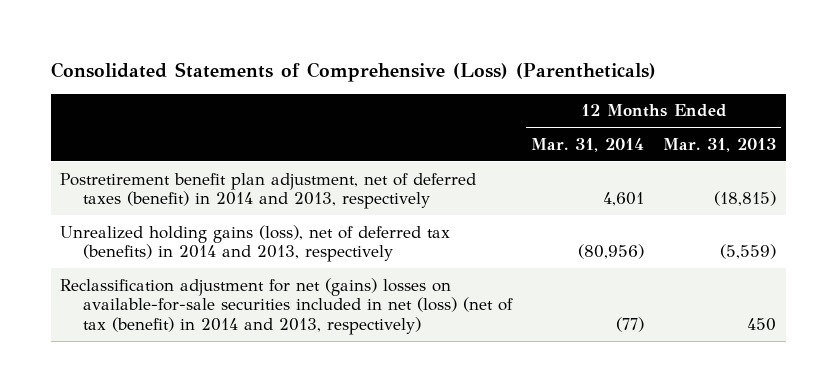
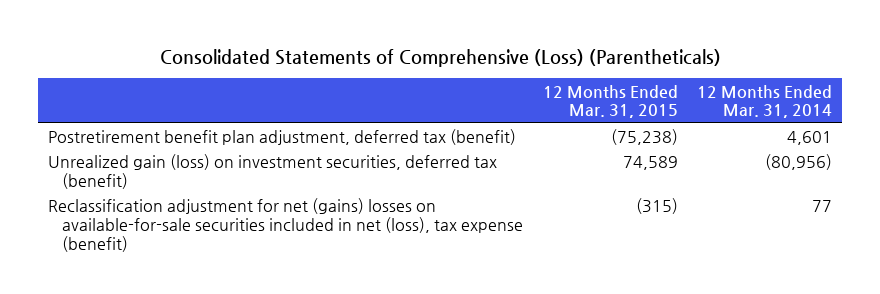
- | 12 Months Ended Mar. 31, 2014 | 12 Months Ended Mar. 31, 2013
+ | 12 Months Ended Mar. 31, 2015 | 12 Months Ended Mar. 31, 2014
- Postretirement benefit plan adjustment, net of deferred taxes (benefit) in 2014 and 2013, respectively | 4,601 | (18,815)
- Unrealized holding gains (loss), net of deferred tax (benefits) in 2014 and 2013, respectively | (80,956) | (5,559)
- Reclassification adjustment for net (gains) losses on available-for-sale securities included in net (loss) (net of tax (benefit) in 2014 and 2013, respectively) | (77) | 450
+ Postretirement benefit plan adjustment, deferred tax (benefit) | (75,238) | 4,601
+ Unrealized gain (loss) on investment securities, deferred tax (benefit) | 74,589 | (80,956)
+ Reclassification adjustment for net (gains) losses on available-for-sale securities included in net (loss), tax expense (benefit) | (315) | 77

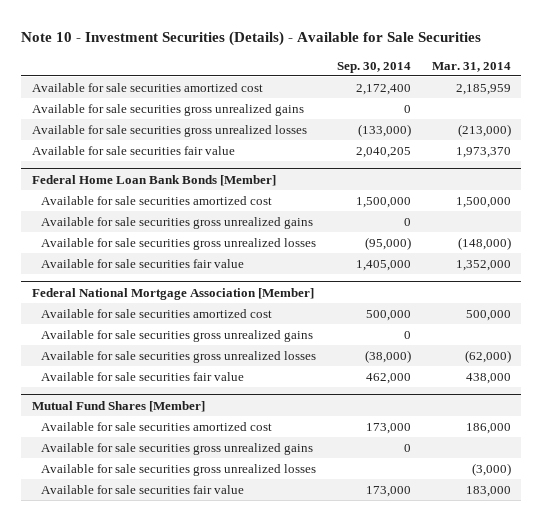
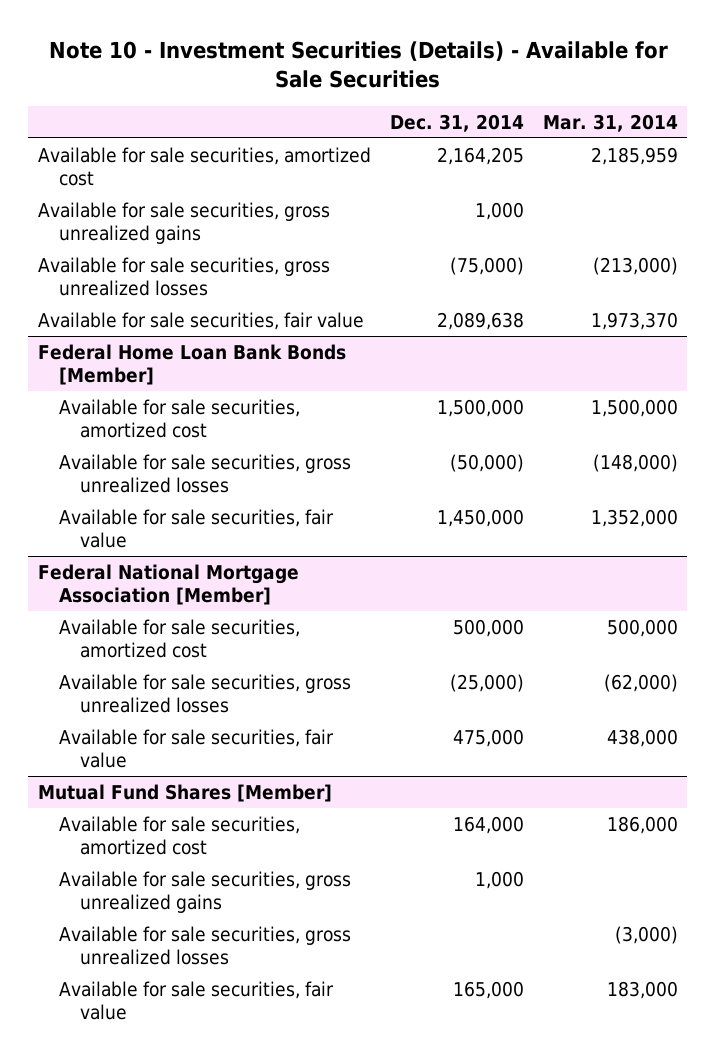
- | Sep. 30, 2014 | Mar. 31, 2014
+ | Dec. 31, 2014 | Mar. 31, 2014
- Available for sale securities amortized cost | 2,172,400 | 2,185,959
- Available for sale securities gross unrealized gains | 0 |
- Available for sale securities gross unrealized losses | (133,000) | (213,000)
- Available for sale securities fair value | 2,040,205 | 1,973,370
+ Available for sale securities, amortized cost | 2,164,205 | 2,185,959
+ Available for sale securities, gross unrealized gains | 1,000 |
+ Available for sale securities, gross unrealized losses | (75,000) | (213,000)
+ Available for sale securities, fair value | 2,089,638 | 1,973,370
@ Federal Home Loan Bank Bonds [Member]
- Available for sale securities amortized cost | 1,500,000 | 1,500,000
- Available for sale securities gross unrealized gains | 0 |
- Available for sale securities gross unrealized losses | (95,000) | (148,000)
- Available for sale securities fair value | 1,405,000 | 1,352,000
+ Available for sale securities, amortized cost | 1,500,000 | 1,500,000
+ Available for sale securities, gross unrealized losses | (50,000) | (148,000)
+ Available for sale securities, fair value | 1,450,000 | 1,352,000
@ Federal National Mortgage Association [Member]
- Available for sale securities amortized cost | 500,000 | 500,000
- Available for sale securities gross unrealized gains | 0 |
- Available for sale securities gross unrealized losses | (38,000) | (62,000)
- Available for sale securities fair value | 462,000 | 438,000
+ Available for sale securities, amortized cost | 500,000 | 500,000
+ Available for sale securities, gross unrealized losses | (25,000) | (62,000)
+ Available for sale securities, fair value | 475,000 | 438,000
@ Mutual Fund Shares [Member]
- Available for sale securities amortized cost | 173,000 | 186,000
- Available for sale securities gross unrealized gains | 0 |
- Available for sale securities gross unrealized losses | | (3,000)
- Available for sale securities fair value | 173,000 | 183,000
+ Available for sale securities, amortized cost | 164,000 | 186,000
+ Available for sale securities, gross unrealized gains | 1,000 |
+ Available for sale securities, gross unrealized losses | | (3,000)
+ Available for sale securities, fair value | 165,000 | 183,000

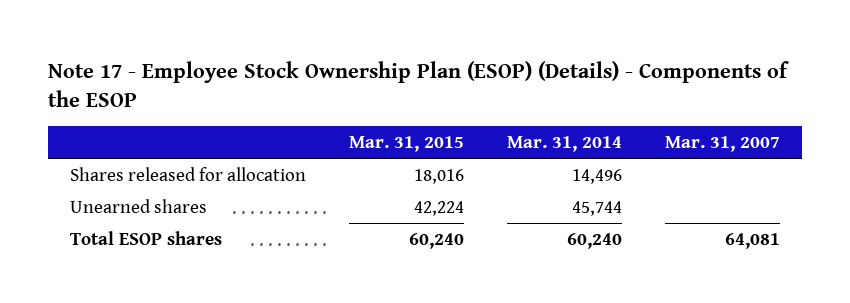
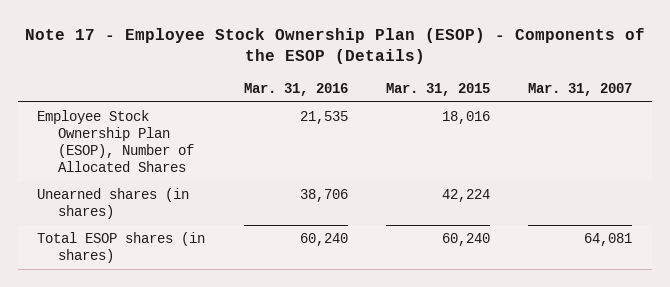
- Note 17 - Employee Stock Ownership Plan (ESOP) (Details) - Components of the ESOP
+ Note 17 - Employee Stock Ownership Plan (ESOP) - Components of the ESOP (Details)
- | Mar. 31, 2015 | Mar. 31, 2014 | Mar. 31, 2007
+ | Mar. 31, 2016 | Mar. 31, 2015 | Mar. 31, 2007
- Shares released for allocation | 18,016 | 14,496 |
- Unearned shares | 42,224 | 45,744 |
- Total ESOP shares | 60,240 | 60,240 | 64,081
+ Employee Stock Ownership Plan (ESOP), Number of Allocated Shares | 21,535 | 18,016 |
+ Unearned shares (in shares) | 38,706 | 42,224 |
+ Total ESOP shares (in shares) | 60,240 | 60,240 | 64,081

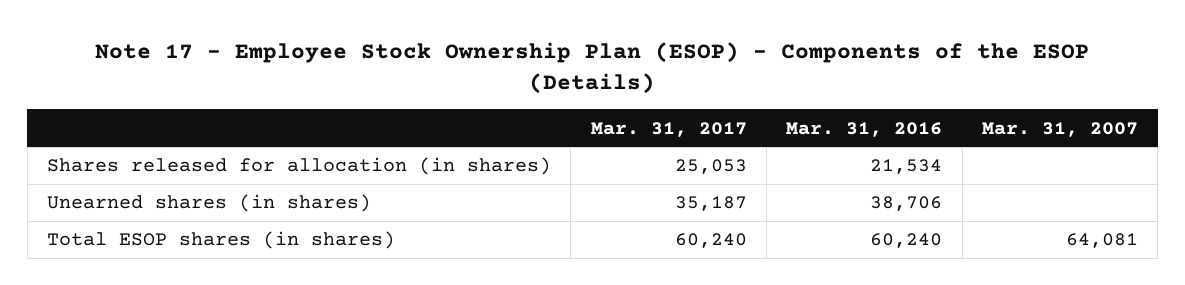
- | Mar. 31, 2016 | Mar. 31, 2015 | Mar. 31, 2007
+ | Mar. 31, 2017 | Mar. 31, 2016 | Mar. 31, 2007
- Employee Stock Ownership Plan (ESOP), Number of Allocated Shares | 21,535 | 18,016 |
+ Shares released for allocation (in shares) | 25,053 | 21,534 |

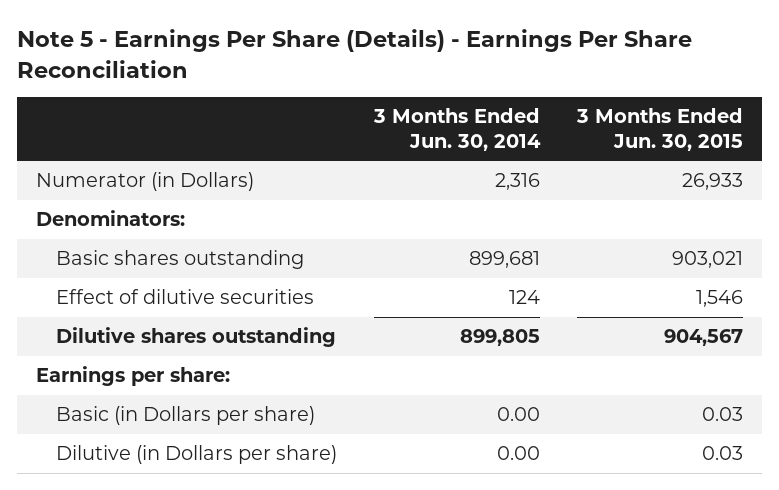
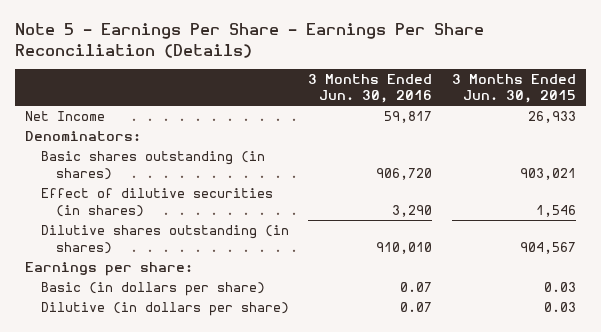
- Note 5 - Earnings Per Share (Details) - Earnings Per Share Reconciliation
+ Note 5 - Earnings Per Share - Earnings Per Share Reconciliation (Details)
- | 3 Months Ended Jun. 30, 2014 | 3 Months Ended Jun. 30, 2015
+ | 3 Months Ended Jun. 30, 2016 | 3 Months Ended Jun. 30, 2015
- Numerator (in Dollars) | 2,316 | 26,933
+ Net Income | 59,817 | 26,933
- Basic shares outstanding | 899,681 | 903,021
- Effect of dilutive securities | 124 | 1,546
- Dilutive shares outstanding | 899,805 | 904,567
+ Basic shares outstanding (in shares) | 906,720 | 903,021
+ Effect of dilutive securities (in shares) | 3,290 | 1,546
+ Dilutive shares outstanding (in shares) | 910,010 | 904,567
- Basic (in Dollars per share) | 0.00 | 0.03
- Dilutive (in Dollars per share) | 0.00 | 0.03
+ Basic (in dollars per share) | 0.07 | 0.03
+ Dilutive (in dollars per share) | 0.07 | 0.03

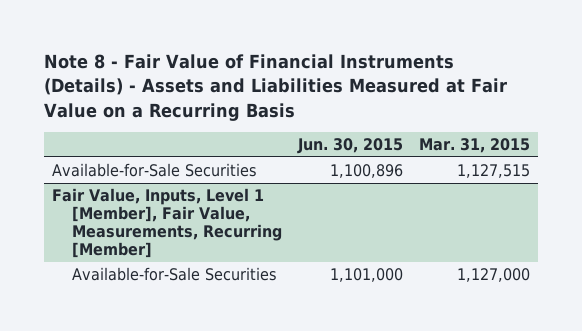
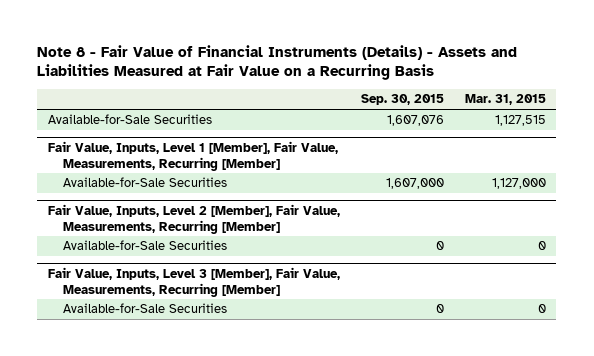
- | Jun. 30, 2015 | Mar. 31, 2015
+ | Sep. 30, 2015 | Mar. 31, 2015
+ Fair Value, Inputs, Level 2 [Member], Fair Value, Measurements, Recurring [Member]
+ Available-for-Sale Securities | 0 | 0
+ Fair Value, Inputs, Level 3 [Member], Fair Value, Measurements, Recurring [Member]
+ Available-for-Sale Securities | 0 | 0

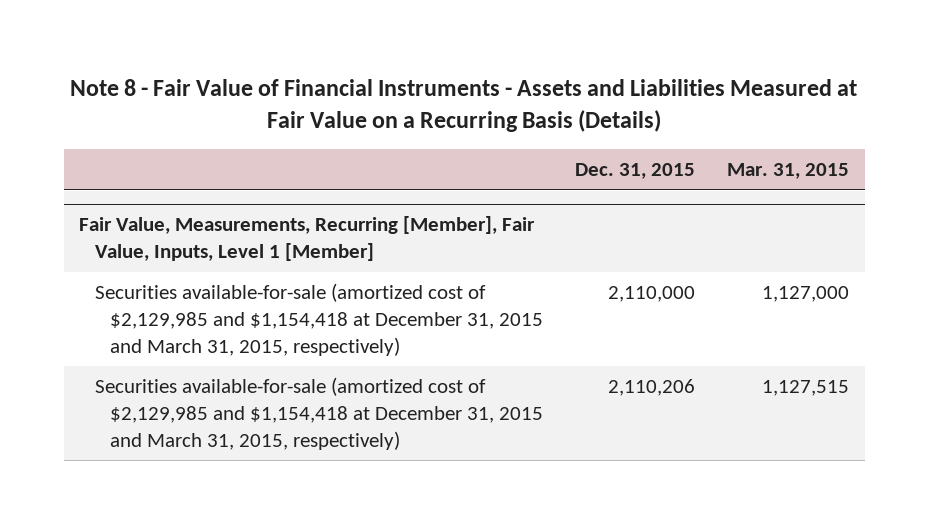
- Note 8 - Fair Value of Financial Instruments (Details) - Assets and Liabilities Measured at Fair Value on a Recurring Basis
+ Note 8 - Fair Value of Financial Instruments - Assets and Liabilities Measured at Fair Value on a Recurring Basis (Details)
- | Sep. 30, 2015 | Mar. 31, 2015
+ | Dec. 31, 2015 | Mar. 31, 2015
- Available-for-Sale Securities | 1,607,076 | 1,127,515
- Fair Value, Inputs, Level 1 [Member], Fair Value, Measurements, Recurring [Member]
- Available-for-Sale Securities | 1,607,000 | 1,127,000
- Fair Value, Inputs, Level 2 [Member], Fair Value, Measurements, Recurring [Member]
- Available-for-Sale Securities | 0 | 0
- Fair Value, Inputs, Level 3 [Member], Fair Value, Measurements, Recurring [Member]
- Available-for-Sale Securities | 0 | 0
+ Fair Value, Measurements, Recurring [Member], Fair Value, Inputs, Level 1 [Member]
+ Securities available-for-sale (amortized cost of $2,129,985 and $1,154,418 at December 31, 2015 and March 31, 2015, respectively) | 2,110,000 | 1,127,000
+ Securities available-for-sale (amortized cost of $2,129,985 and $1,154,418 at December 31, 2015 and March 31, 2015, respectively) | 2,110,206 | 1,127,515

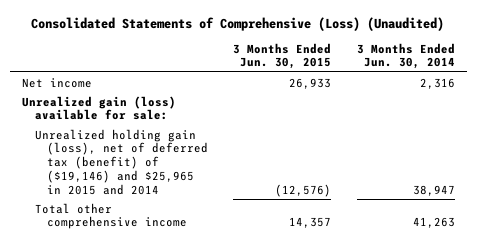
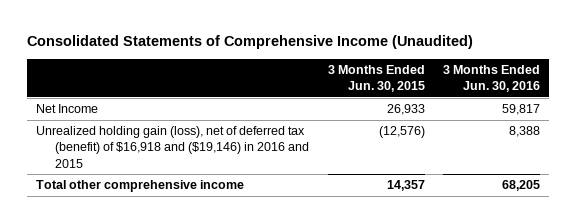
- Consolidated Statements of Comprehensive (Loss) (Unaudited)
+ Consolidated Statements of Comprehensive Income (Unaudited)
- | 3 Months Ended Jun. 30, 2015 | 3 Months Ended Jun. 30, 2014
+ | 3 Months Ended Jun. 30, 2015 | 3 Months Ended Jun. 30, 2016
- Net income | 26,933 | 2,316
- Unrealized gain (loss) available for sale:
- Unrealized holding gain (loss), net of deferred tax (benefit) of ($19,146) and $25,965 in 2015 and 2014 | (12,576) | 38,947
+ Net Income | 26,933 | 59,817
+ Unrealized holding gain (loss), net of deferred tax (benefit) of $16,918 and ($19,146) in 2016 and 2015 | (12,576) | 8,388

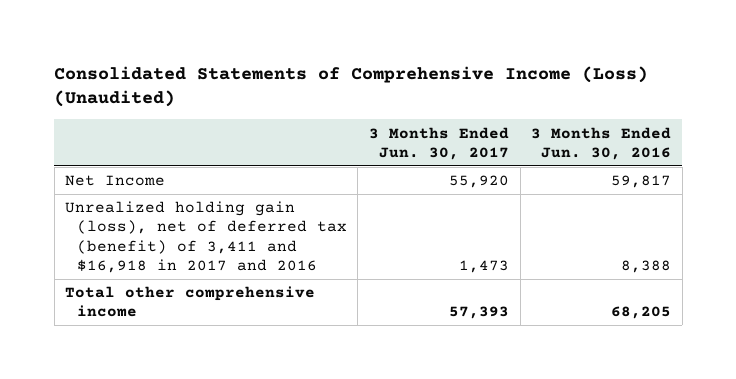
- Consolidated Statements of Comprehensive Income (Unaudited)
+ Consolidated Statements of Comprehensive Income (Loss) (Unaudited)
- | 3 Months Ended Jun. 30, 2015 | 3 Months Ended Jun. 30, 2016
+ | 3 Months Ended Jun. 30, 2017 | 3 Months Ended Jun. 30, 2016
- Unrealized holding gain (loss), net of deferred tax (benefit) of $16,918 and ($19,146) in 2016 and 2015 | (12,576) | 8,388
+ Unrealized holding gain (loss), net of deferred tax (benefit) of 3,411 and $16,918 in 2017 and 2016 | 1,473 | 8,388

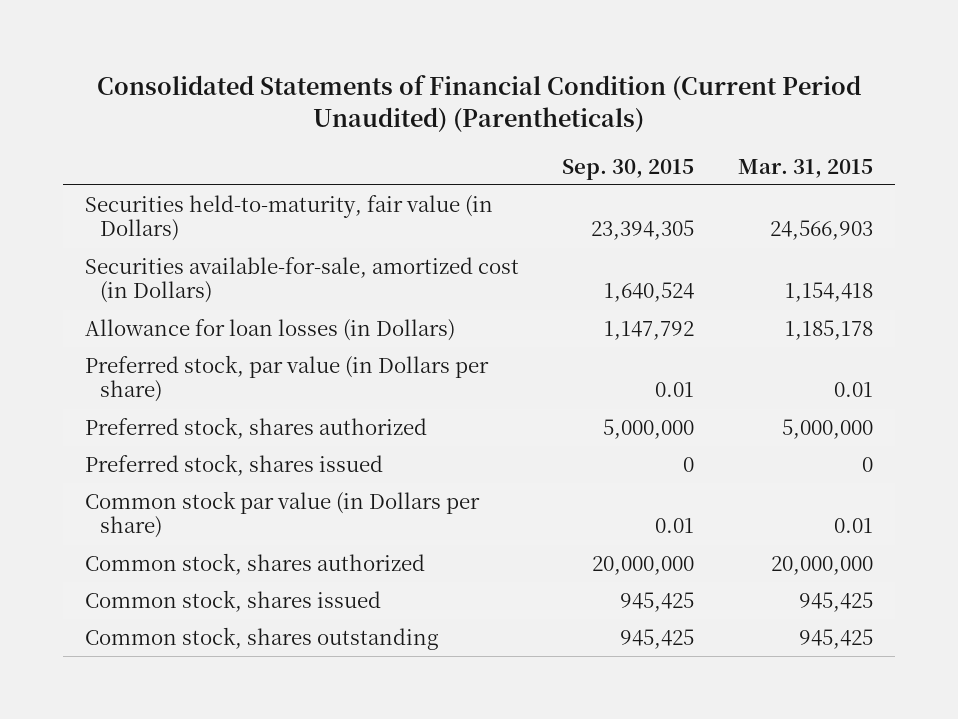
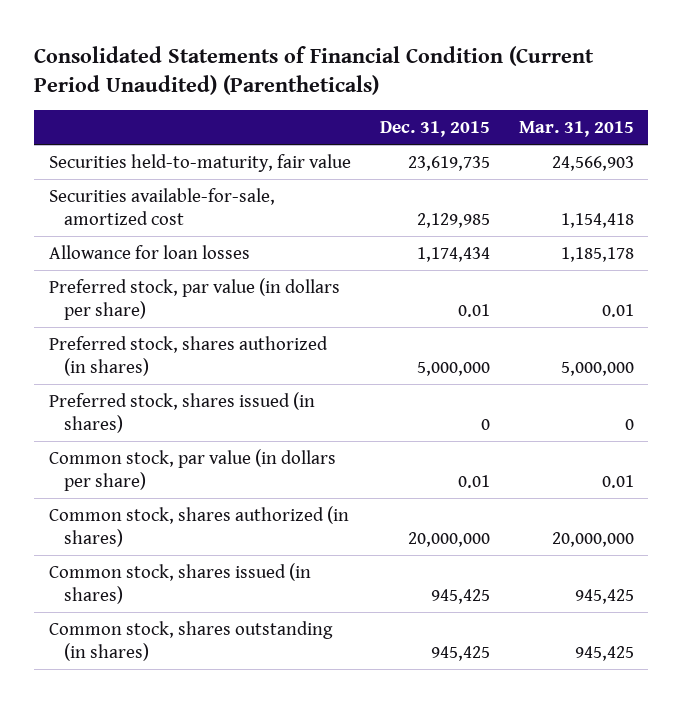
- | Sep. 30, 2015 | Mar. 31, 2015
+ | Dec. 31, 2015 | Mar. 31, 2015
- Securities held-to-maturity, fair value (in Dollars) | 23,394,305 | 24,566,903
- Securities available-for-sale, amortized cost (in Dollars) | 1,640,524 | 1,154,418
- Allowance for loan losses (in Dollars) | 1,147,792 | 1,185,178
- Preferred stock, par value (in Dollars per share) | 0.01 | 0.01
- Preferred stock, shares authorized | 5,000,000 | 5,000,000
- Preferred stock, shares issued | 0 | 0
- Common stock par value (in Dollars per share) | 0.01 | 0.01
- Common stock, shares authorized | 20,000,000 | 20,000,000
- Common stock, shares issued | 945,425 | 945,425
- Common stock, shares outstanding | 945,425 | 945,425
+ Securities held-to-maturity, fair value | 23,619,735 | 24,566,903
+ Securities available-for-sale, amortized cost | 2,129,985 | 1,154,418
+ Allowance for loan losses | 1,174,434 | 1,185,178
+ Preferred stock, par value (in dollars per share) | 0.01 | 0.01
+ Preferred stock, shares authorized (in shares) | 5,000,000 | 5,000,000
+ Preferred stock, shares issued (in shares) | 0 | 0
+ Common stock, par value (in dollars per share) | 0.01 | 0.01
+ Common stock, shares authorized (in shares) | 20,000,000 | 20,000,000
+ Common stock, shares issued (in shares) | 945,425 | 945,425
+ Common stock, shares outstanding (in shares) | 945,425 | 945,425

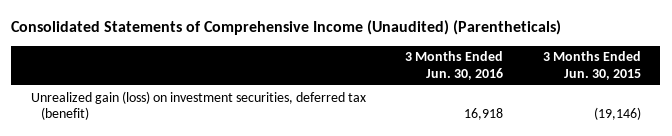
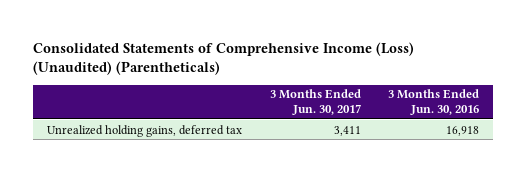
- Consolidated Statements of Comprehensive Income (Unaudited) (Parentheticals)
+ Consolidated Statements of Comprehensive Income (Loss) (Unaudited) (Parentheticals)
- | 3 Months Ended Jun. 30, 2016 | 3 Months Ended Jun. 30, 2015
+ | 3 Months Ended Jun. 30, 2017 | 3 Months Ended Jun. 30, 2016
- Unrealized gain (loss) on investment securities, deferred tax (benefit) | 16,918 | (19,146)
+ Unrealized holding gains, deferred tax | 3,411 | 16,918

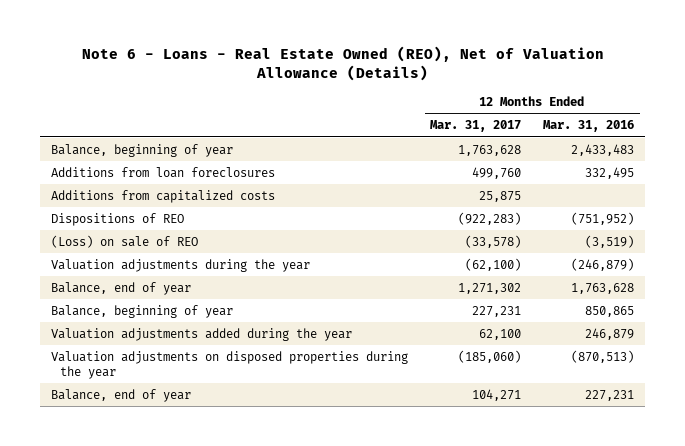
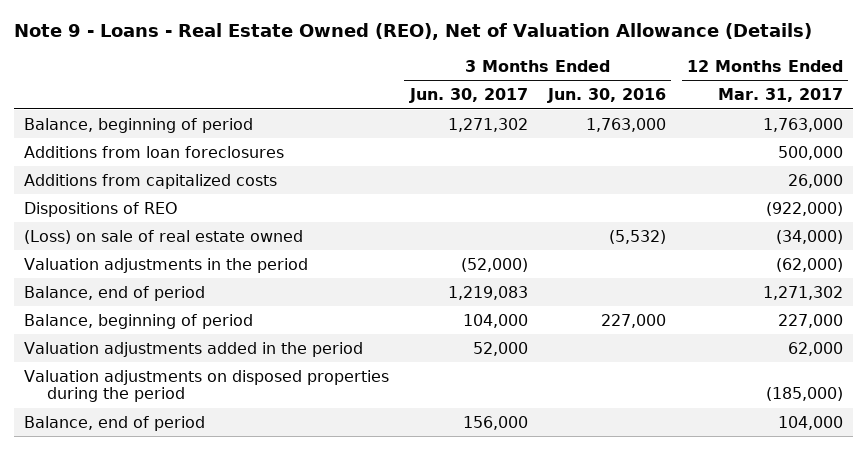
- Note 6 - Loans - Real Estate Owned (REO), Net of Valuation Allowance (Details)
+ Note 9 - Loans - Real Estate Owned (REO), Net of Valuation Allowance (Details)
- | 12 Months Ended Mar. 31, 2017 | 12 Months Ended Mar. 31, 2016
+ | 3 Months Ended Jun. 30, 2017 | 3 Months Ended Jun. 30, 2016 | 12 Months Ended Mar. 31, 2017
- Balance, beginning of year | 1,763,628 | 2,433,483
- Additions from loan foreclosures | 499,760 | 332,495
- Additions from capitalized costs | 25,875 |
- Dispositions of REO | (922,283) | (751,952)
- (Loss) on sale of REO | (33,578) | (3,519)
- Valuation adjustments during the year | (62,100) | (246,879)
- Balance, end of year | 1,271,302 | 1,763,628
- Balance, beginning of year | 227,231 | 850,865
- Valuation adjustments added during the year | 62,100 | 246,879
- Valuation adjustments on disposed properties during the year | (185,060) | (870,513)
- Balance, end of year | 104,271 | 227,231
+ Balance, beginning of period | 1,271,302 | 1,763,000 | 1,763,000
+ Additions from loan foreclosures | | | 500,000
+ Additions from capitalized costs | | | 26,000
+ Dispositions of REO | | | (922,000)
+ (Loss) on sale of real estate owned | | (5,532) | (34,000)
+ Valuation adjustments in the period | (52,000) | | (62,000)
+ Balance, end of period | 1,219,083 | | 1,271,302
+ Balance, beginning of period | 104,000 | 227,000 | 227,000
+ Valuation adjustments added in the period | 52,000 | | 62,000
+ Valuation adjustments on disposed properties during the period | | | (185,000)
+ Balance, end of period | 156,000 | | 104,000

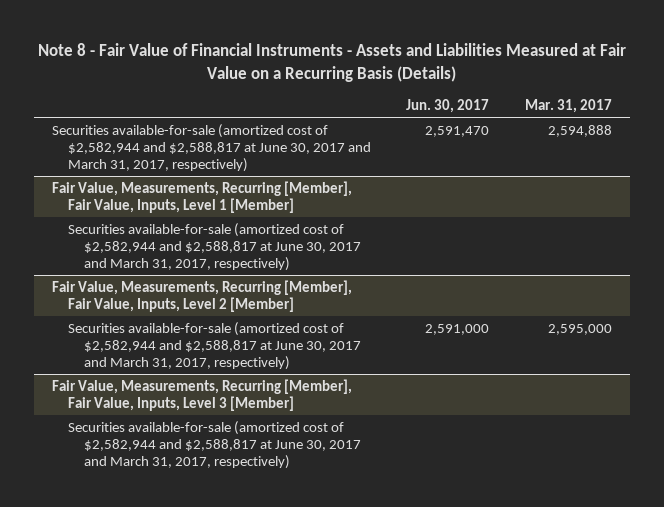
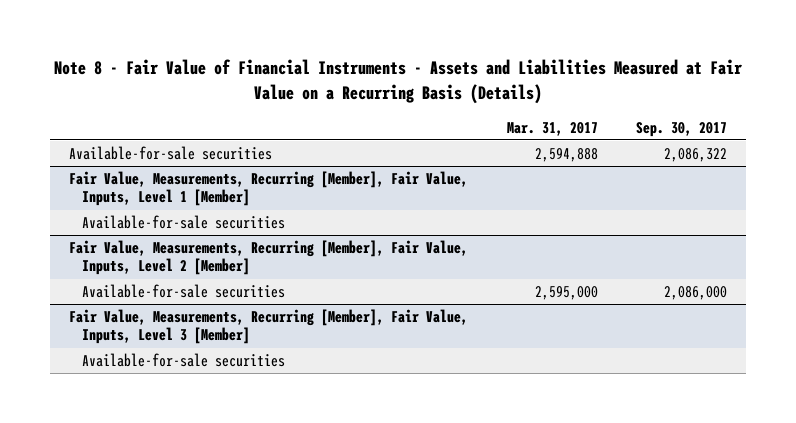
- | Jun. 30, 2017 | Mar. 31, 2017
+ | Mar. 31, 2017 | Sep. 30, 2017
- Securities available-for-sale (amortized cost of $2,582,944 and $2,588,817 at June 30, 2017 and March 31, 2017, respectively) | 2,591,470 | 2,594,888
+ Available-for-sale securities | 2,594,888 | 2,086,322
@ Fair Value, Measurements, Recurring [Member], Fair Value, Inputs, Level 1 [Member]
- Securities available-for-sale (amortized cost of $2,582,944 and $2,588,817 at June 30, 2017 and March 31, 2017, respectively)
+ Available-for-sale securities
@ Fair Value, Measurements, Recurring [Member], Fair Value, Inputs, Level 2 [Member]
- Securities available-for-sale (amortized cost of $2,582,944 and $2,588,817 at June 30, 2017 and March 31, 2017, respectively) | 2,591,000 | 2,595,000
+ Available-for-sale securities | 2,595,000 | 2,086,000
@ Fair Value, Measurements, Recurring [Member], Fair Value, Inputs, Level 3 [Member]
- Securities available-for-sale (amortized cost of $2,582,944 and $2,588,817 at June 30, 2017 and March 31, 2017, respectively)
+ Available-for-sale securities

